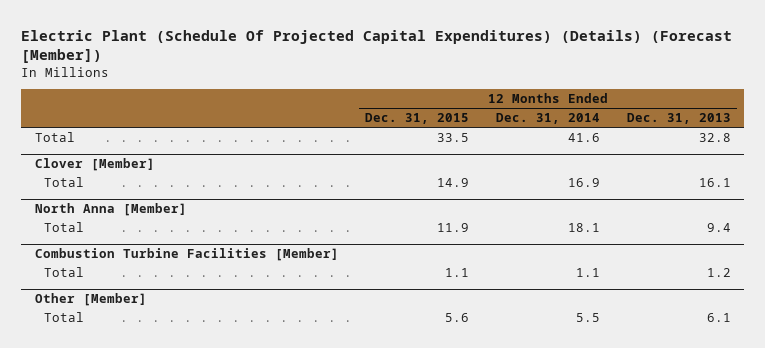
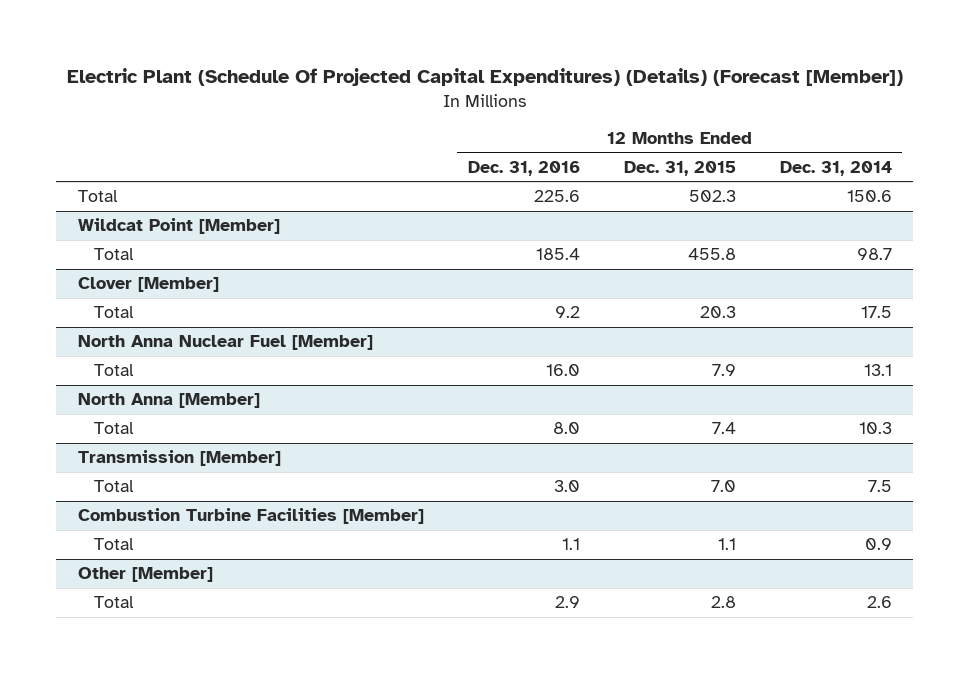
- | 12 Months Ended Dec. 31, 2015 | 12 Months Ended Dec. 31, 2014 | 12 Months Ended Dec. 31, 2013
+ | 12 Months Ended Dec. 31, 2016 | 12 Months Ended Dec. 31, 2015 | 12 Months Ended Dec. 31, 2014
- Total | 33.5 | 41.6 | 32.8
+ Total | 225.6 | 502.3 | 150.6
+ Wildcat Point [Member]
+ Total | 185.4 | 455.8 | 98.7
@ Clover [Member]
- Total | 14.9 | 16.9 | 16.1
+ Total | 9.2 | 20.3 | 17.5
+ North Anna Nuclear Fuel [Member]
+ Total | 16.0 | 7.9 | 13.1
@ North Anna [Member]
- Total | 11.9 | 18.1 | 9.4
+ Total | 8.0 | 7.4 | 10.3
+ Transmission [Member]
+ Total | 3.0 | 7.0 | 7.5
@ Combustion Turbine Facilities [Member]
- Total | 1.1 | 1.1 | 1.2
+ Total | 1.1 | 1.1 | 0.9
@ Other [Member]
- Total | 5.6 | 5.5 | 6.1
+ Total | 2.9 | 2.8 | 2.6

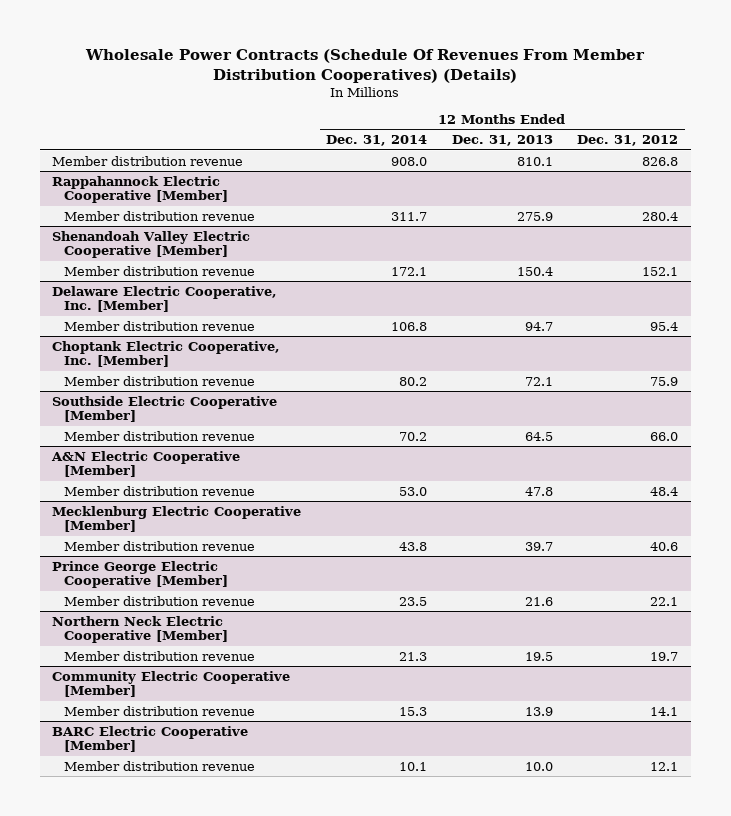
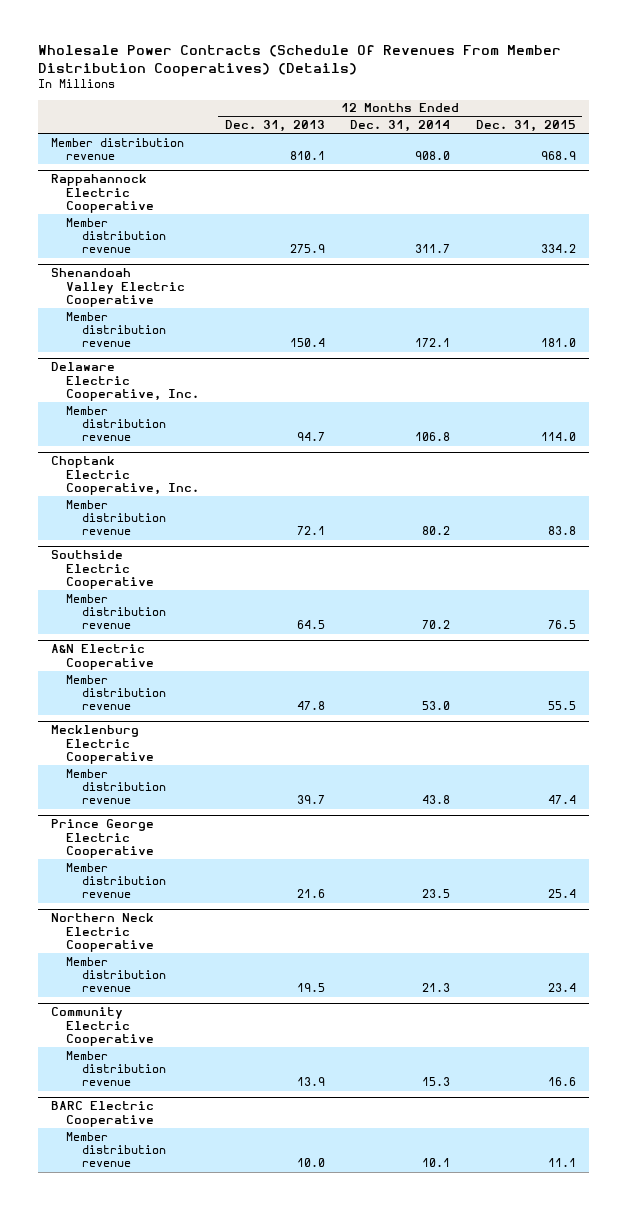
- | 12 Months Ended Dec. 31, 2014 | 12 Months Ended Dec. 31, 2013 | 12 Months Ended Dec. 31, 2012
+ | 12 Months Ended Dec. 31, 2013 | 12 Months Ended Dec. 31, 2014 | 12 Months Ended Dec. 31, 2015
- Rappahannock Electric Cooperative [Member]
+ Rappahannock Electric Cooperative
- Shenandoah Valley Electric Cooperative [Member]
+ Shenandoah Valley Electric Cooperative
- Delaware Electric Cooperative, Inc. [Member]
+ Delaware Electric Cooperative, Inc.
- Choptank Electric Cooperative, Inc. [Member]
+ Choptank Electric Cooperative, Inc.
- Southside Electric Cooperative [Member]
+ Southside Electric Cooperative
- A&N Electric Cooperative [Member]
+ A&N Electric Cooperative
- Mecklenburg Electric Cooperative [Member]
+ Mecklenburg Electric Cooperative
- Prince George Electric Cooperative [Member]
+ Prince George Electric Cooperative
- Northern Neck Electric Cooperative [Member]
+ Northern Neck Electric Cooperative
- Community Electric Cooperative [Member]
+ Community Electric Cooperative
- BARC Electric Cooperative [Member]
+ BARC Electric Cooperative

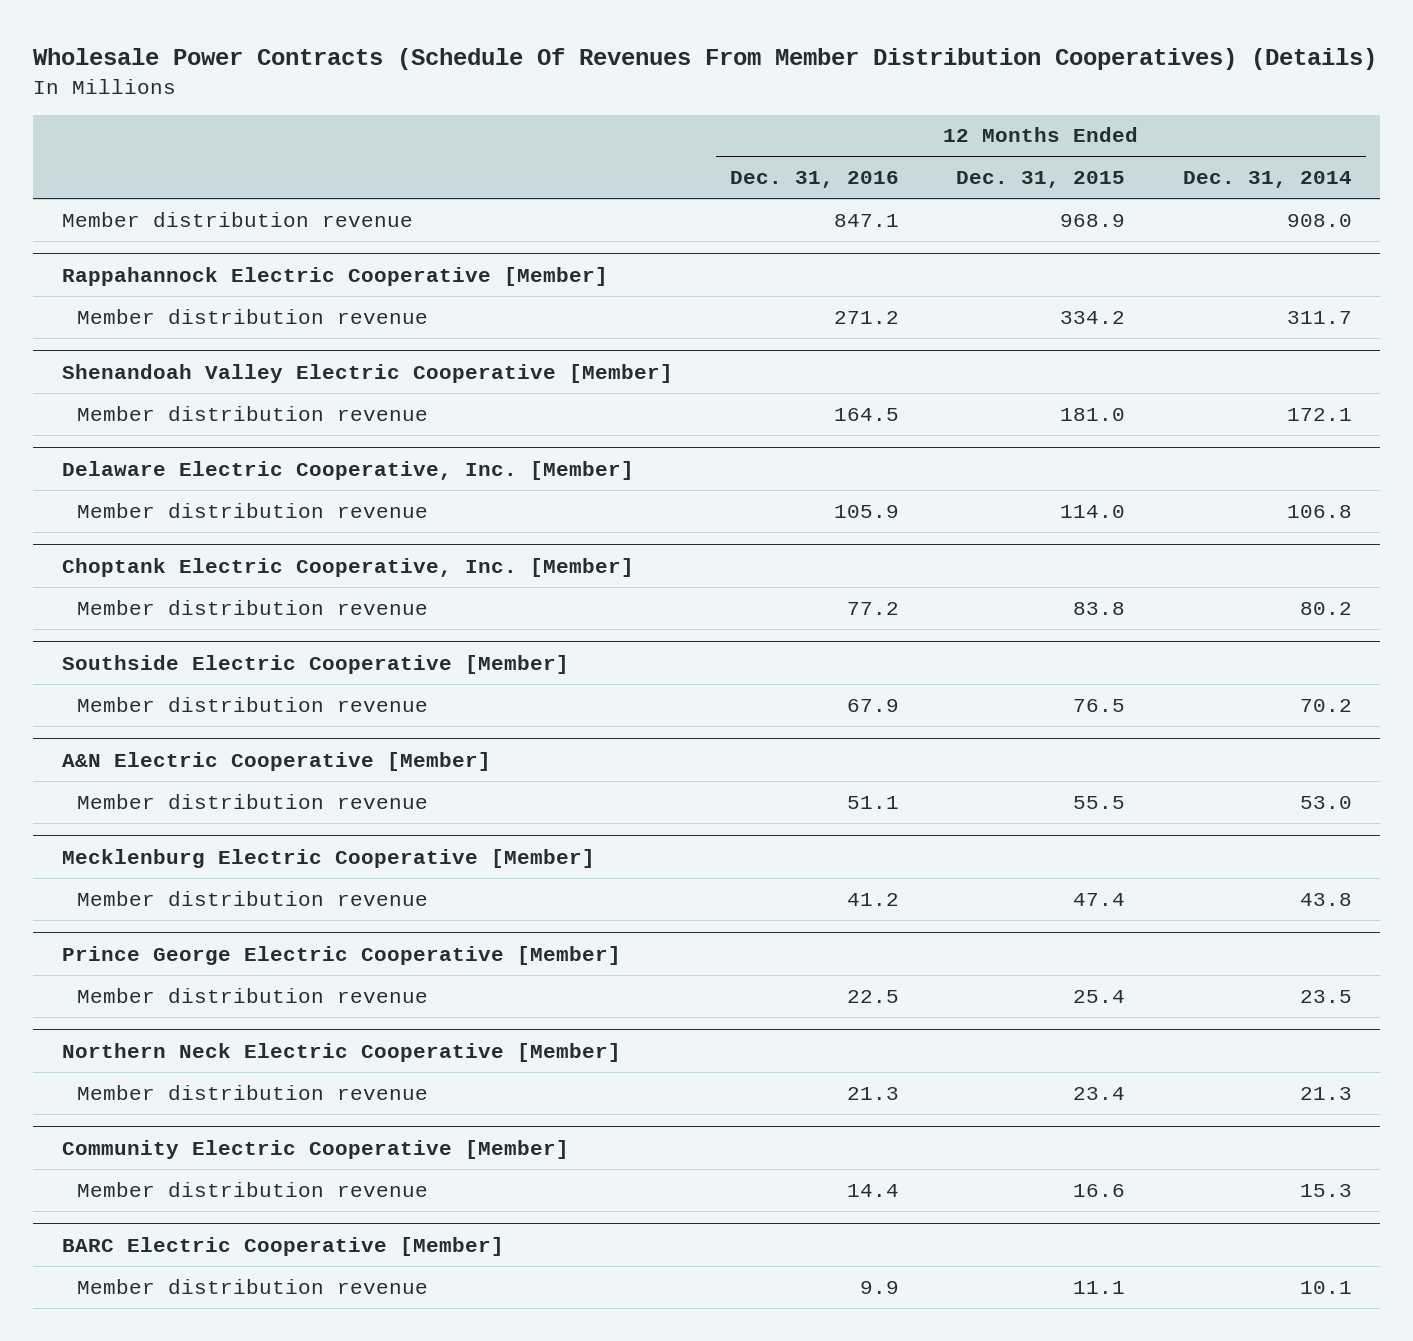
- | 12 Months Ended Dec. 31, 2013 | 12 Months Ended Dec. 31, 2014 | 12 Months Ended Dec. 31, 2015
+ | 12 Months Ended Dec. 31, 2016 | 12 Months Ended Dec. 31, 2015 | 12 Months Ended Dec. 31, 2014
- Rappahannock Electric Cooperative
+ Rappahannock Electric Cooperative [Member]
- Shenandoah Valley Electric Cooperative
+ Shenandoah Valley Electric Cooperative [Member]
- Delaware Electric Cooperative, Inc.
+ Delaware Electric Cooperative, Inc. [Member]
- Choptank Electric Cooperative, Inc.
+ Choptank Electric Cooperative, Inc. [Member]
- Southside Electric Cooperative
+ Southside Electric Cooperative [Member]
- A&N Electric Cooperative
+ A&N Electric Cooperative [Member]
- Mecklenburg Electric Cooperative
+ Mecklenburg Electric Cooperative [Member]
- Prince George Electric Cooperative
+ Prince George Electric Cooperative [Member]
- Northern Neck Electric Cooperative
+ Northern Neck Electric Cooperative [Member]
- Community Electric Cooperative
+ Community Electric Cooperative [Member]
- BARC Electric Cooperative
+ BARC Electric Cooperative [Member]

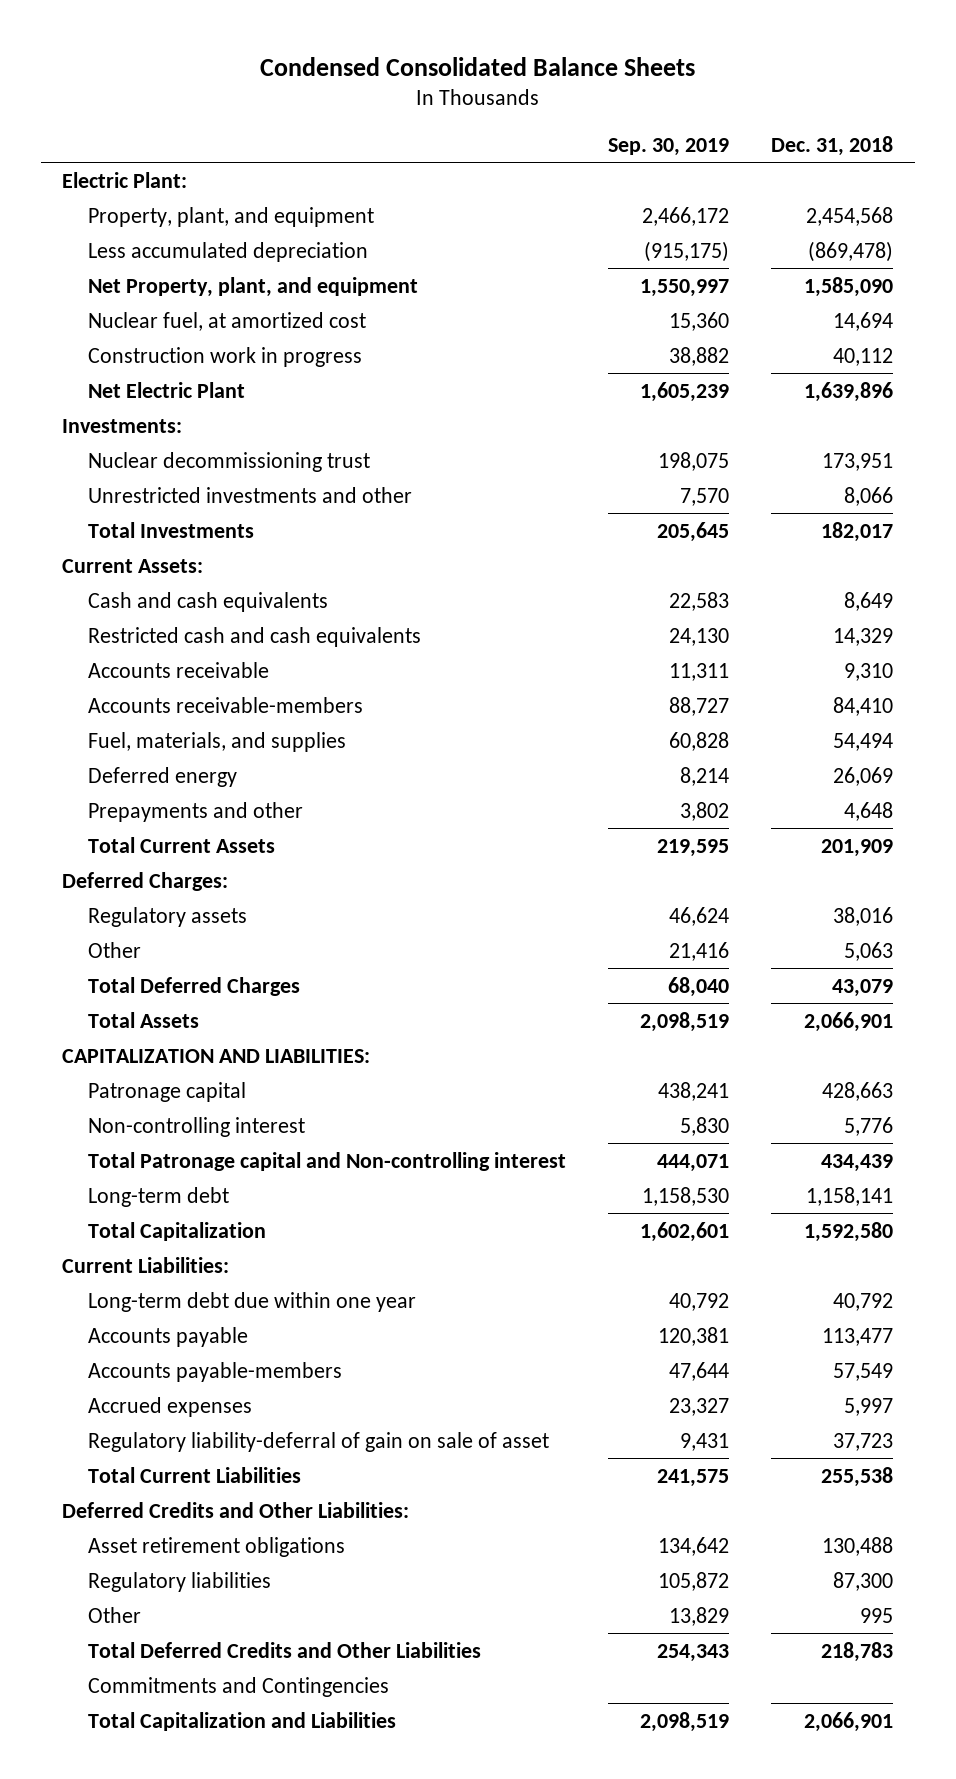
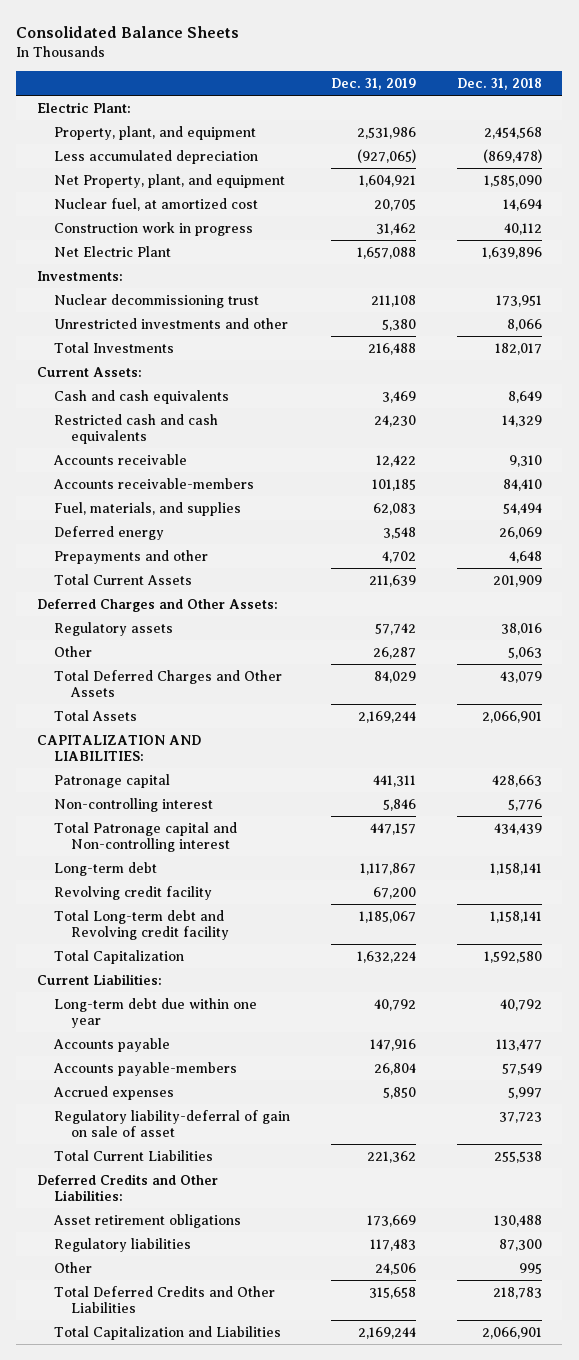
- Condensed Consolidated Balance Sheets
+ Consolidated Balance Sheets
- | Sep. 30, 2019 | Dec. 31, 2018
+ | Dec. 31, 2019 | Dec. 31, 2018
- Deferred Charges:
+ Deferred Charges and Other Assets:
- Total Deferred Charges | 68,040 | 43,079
+ Total Deferred Charges and Other Assets | 84,029 | 43,079
+ Revolving credit facility | 67,200 |
+ Total Long-term debt and Revolving credit facility | 1,185,067 | 1,158,141
- Commitments and Contingencies

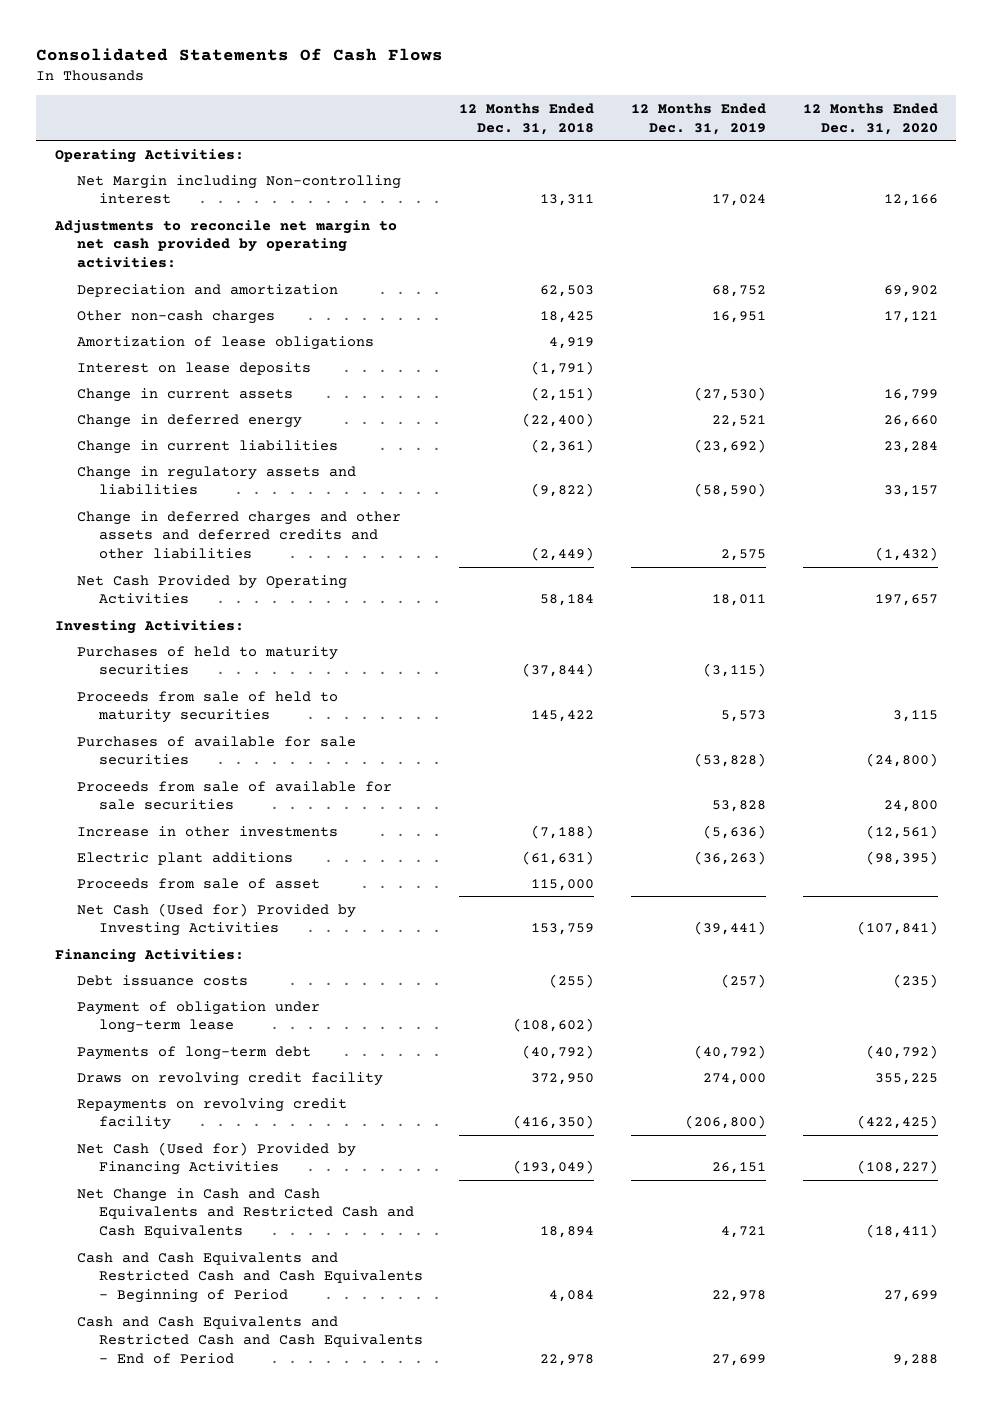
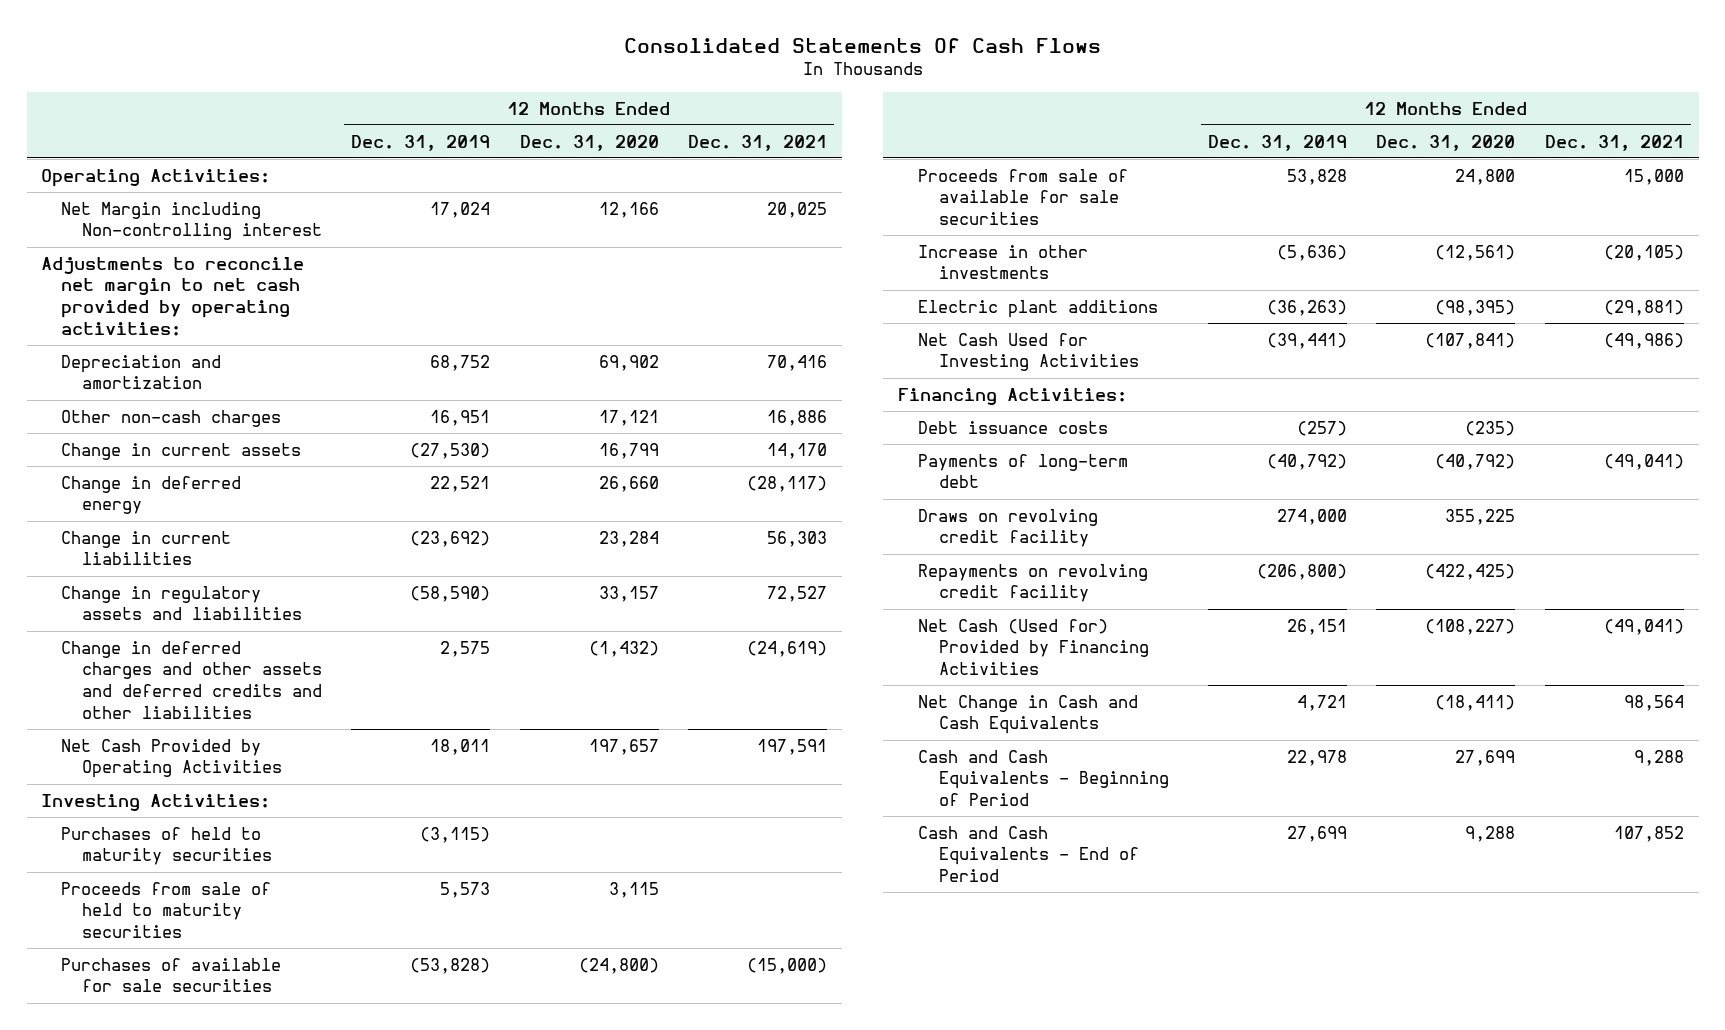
- | 12 Months Ended Dec. 31, 2018 | 12 Months Ended Dec. 31, 2019 | 12 Months Ended Dec. 31, 2020
+ | 12 Months Ended Dec. 31, 2019 | 12 Months Ended Dec. 31, 2020 | 12 Months Ended Dec. 31, 2021
- Amortization of lease obligations | 4,919 | |
- Interest on lease deposits | (1,791) | |
- Proceeds from sale of asset | 115,000 | |
- Net Cash (Used for) Provided by Investing Activities | 153,759 | (39,441) | (107,841)
+ Net Cash Used for Investing Activities | (39,441) | (107,841) | (49,986)
- Payment of obligation under long-term lease | (108,602) | |
- Net Change in Cash and Cash Equivalents and Restricted Cash and Cash Equivalents | 18,894 | 4,721 | (18,411)
- Cash and Cash Equivalents and Restricted Cash and Cash Equivalents - Beginning of Period | 4,084 | 22,978 | 27,699
- Cash and Cash Equivalents and Restricted Cash and Cash Equivalents - End of Period | 22,978 | 27,699 | 9,288
+ Net Change in Cash and Cash Equivalents | 4,721 | (18,411) | 98,564
+ Cash and Cash Equivalents - Beginning of Period | 22,978 | 27,699 | 9,288
+ Cash and Cash Equivalents - End of Period | 27,699 | 9,288 | 107,852

